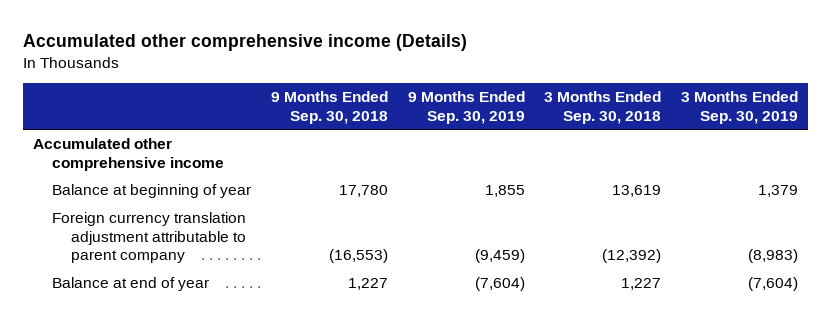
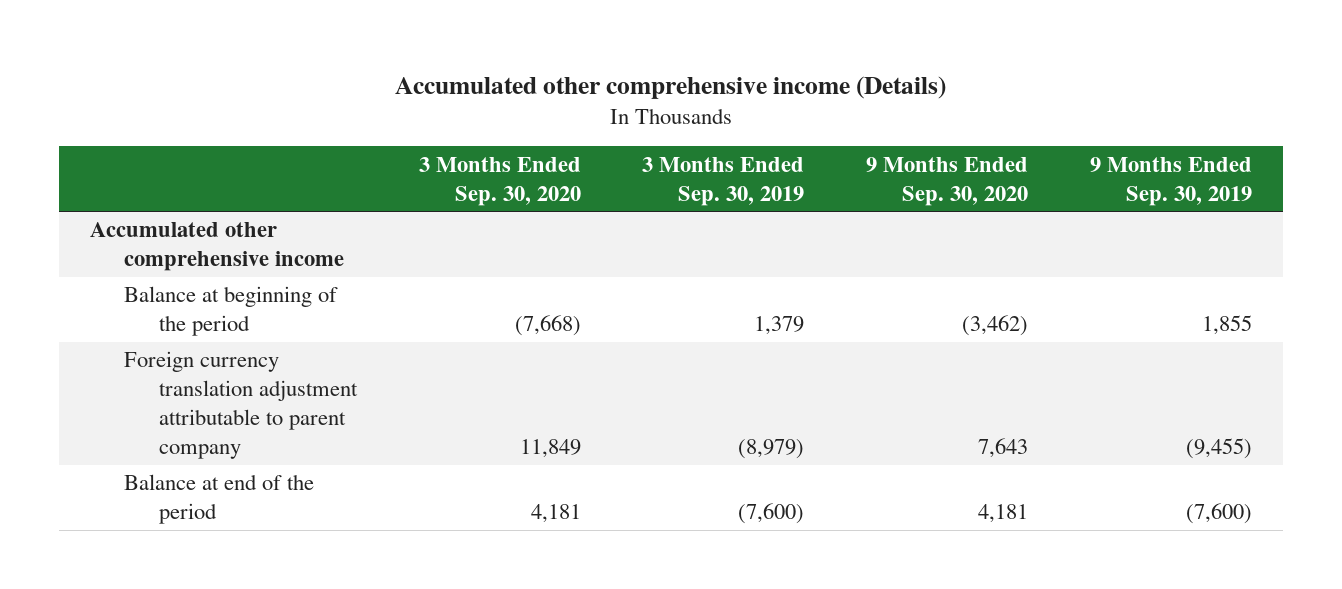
- | 9 Months Ended Sep. 30, 2018 | 9 Months Ended Sep. 30, 2019 | 3 Months Ended Sep. 30, 2018 | 3 Months Ended Sep. 30, 2019
+ | 3 Months Ended Sep. 30, 2020 | 3 Months Ended Sep. 30, 2019 | 9 Months Ended Sep. 30, 2020 | 9 Months Ended Sep. 30, 2019
- Balance at beginning of year | 17,780 | 1,855 | 13,619 | 1,379
- Foreign currency translation adjustment attributable to parent company | (16,553) | (9,459) | (12,392) | (8,983)
- Balance at end of year | 1,227 | (7,604) | 1,227 | (7,604)
+ Balance at beginning of the period | (7,668) | 1,379 | (3,462) | 1,855
+ Foreign currency translation adjustment attributable to parent company | 11,849 | (8,979) | 7,643 | (9,455)
+ Balance at end of the period | 4,181 | (7,600) | 4,181 | (7,600)

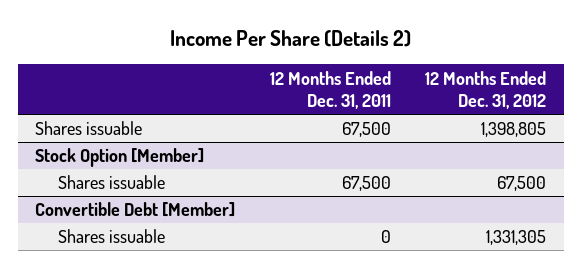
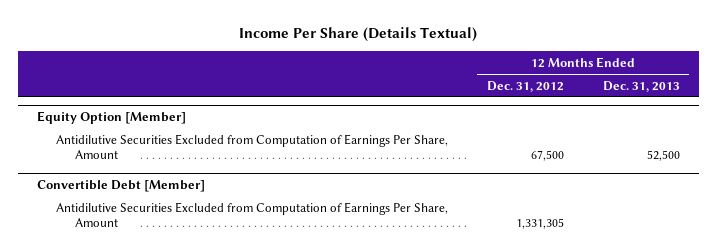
- Income Per Share (Details 2)
+ Income Per Share (Details Textual)
- | 12 Months Ended Dec. 31, 2011 | 12 Months Ended Dec. 31, 2012
+ | 12 Months Ended Dec. 31, 2012 | 12 Months Ended Dec. 31, 2013
- Shares issuable | 67,500 | 1,398,805
- Stock Option [Member]
- Shares issuable | 67,500 | 67,500
+ Equity Option [Member]
+ Antidilutive Securities Excluded from Computation of Earnings Per Share, Amount | 67,500 | 52,500
@ Convertible Debt [Member]
- Shares issuable | 0 | 1,331,305
+ Antidilutive Securities Excluded from Computation of Earnings Per Share, Amount | 1,331,305 |

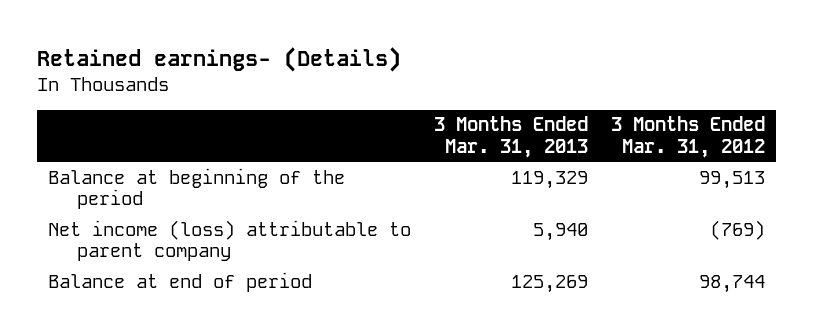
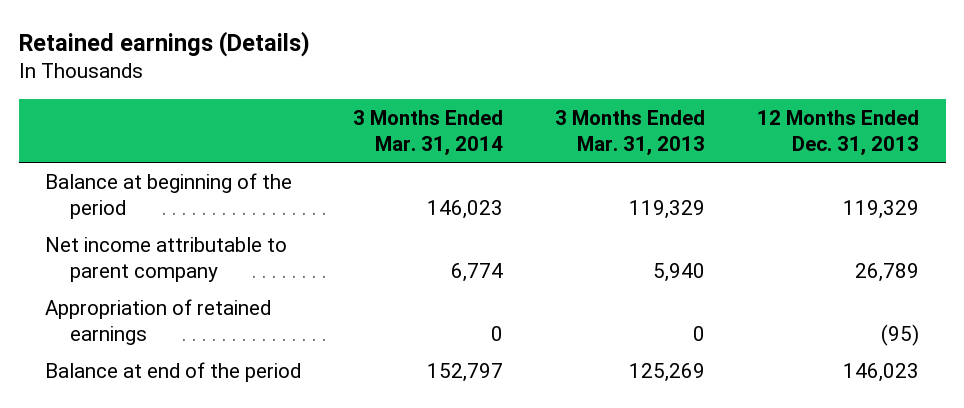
- Retained earnings- (Details)
+ Retained earnings (Details)
- | 3 Months Ended Mar. 31, 2013 | 3 Months Ended Mar. 31, 2012
+ | 3 Months Ended Mar. 31, 2014 | 3 Months Ended Mar. 31, 2013 | 12 Months Ended Dec. 31, 2013
- Net income (loss) attributable to parent company | 5,940 | (769)
- Balance at end of period | 125,269 | 98,744
+ Net income attributable to parent company | 6,774 | 5,940 | 26,789
+ Appropriation of retained earnings | 0 | 0 | (95)
+ Balance at end of the period | 152,797 | 125,269 | 146,023

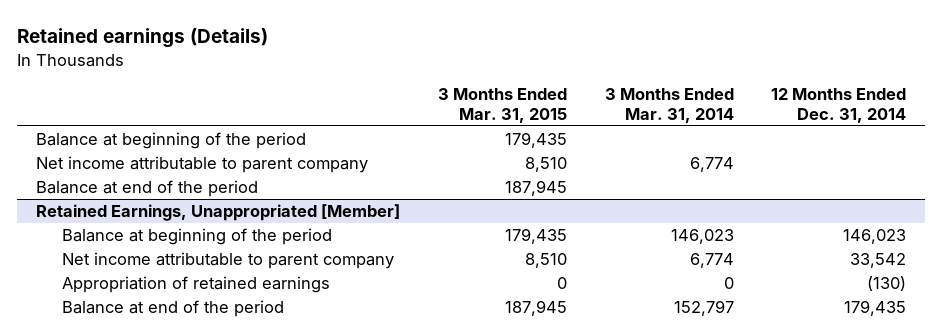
- | 3 Months Ended Mar. 31, 2014 | 3 Months Ended Mar. 31, 2013 | 12 Months Ended Dec. 31, 2013
+ | 3 Months Ended Mar. 31, 2015 | 3 Months Ended Mar. 31, 2014 | 12 Months Ended Dec. 31, 2014
+ Balance at beginning of the period | 179,435 | |
+ Net income attributable to parent company | 8,510 | 6,774 |
+ Balance at end of the period | 187,945 | |
+ Retained Earnings, Unappropriated [Member]

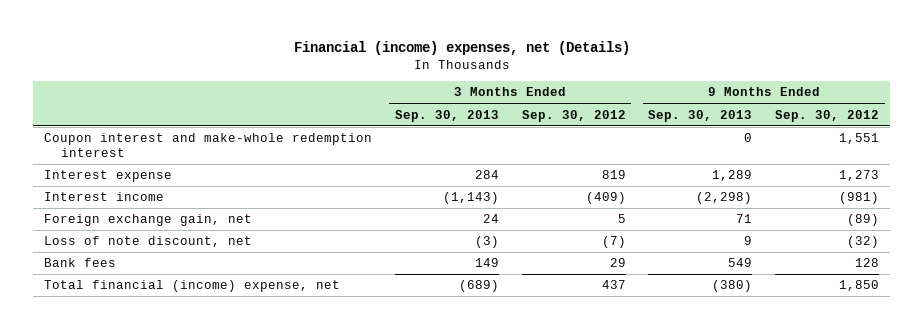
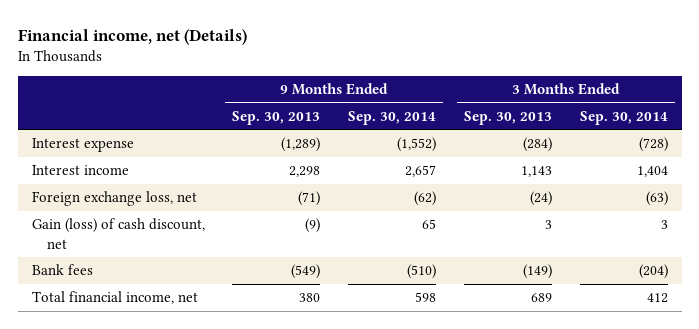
- Financial (income) expenses, net (Details)
+ Financial income, net (Details)
- | 3 Months Ended Sep. 30, 2013 | 3 Months Ended Sep. 30, 2012 | 9 Months Ended Sep. 30, 2013 | 9 Months Ended Sep. 30, 2012
+ | 9 Months Ended Sep. 30, 2013 | 9 Months Ended Sep. 30, 2014 | 3 Months Ended Sep. 30, 2013 | 3 Months Ended Sep. 30, 2014
- Coupon interest and make-whole redemption interest | | | 0 | 1,551
- Interest expense | 284 | 819 | 1,289 | 1,273
- Interest income | (1,143) | (409) | (2,298) | (981)
- Foreign exchange gain, net | 24 | 5 | 71 | (89)
- Loss of note discount, net | (3) | (7) | 9 | (32)
- Bank fees | 149 | 29 | 549 | 128
- Total financial (income) expense, net | (689) | 437 | (380) | 1,850
+ Interest expense | (1,289) | (1,552) | (284) | (728)
+ Interest income | 2,298 | 2,657 | 1,143 | 1,404
+ Foreign exchange loss, net | (71) | (62) | (24) | (63)
+ Gain (loss) of cash discount, net | (9) | 65 | 3 | 3
+ Bank fees | (549) | (510) | (149) | (204)
+ Total financial income, net | 380 | 598 | 689 | 412

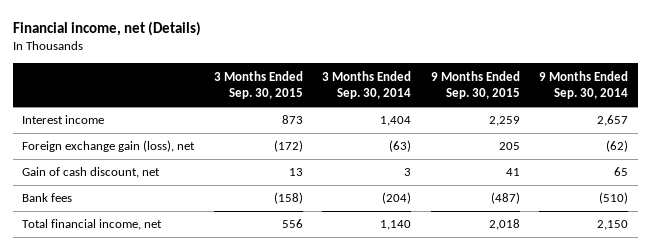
- | 9 Months Ended Sep. 30, 2013 | 9 Months Ended Sep. 30, 2014 | 3 Months Ended Sep. 30, 2013 | 3 Months Ended Sep. 30, 2014
+ | 3 Months Ended Sep. 30, 2015 | 3 Months Ended Sep. 30, 2014 | 9 Months Ended Sep. 30, 2015 | 9 Months Ended Sep. 30, 2014
- Interest expense | (1,289) | (1,552) | (284) | (728)
- Foreign exchange loss, net | (71) | (62) | (24) | (63)
- Gain (loss) of cash discount, net | (9) | 65 | 3 | 3
+ Foreign exchange gain (loss), net | (172) | (63) | 205 | (62)
+ Gain of cash discount, net | 13 | 3 | 41 | 65
- Total financial income, net | 380 | 598 | 689 | 412
+ Total financial income, net | 556 | 1,140 | 2,018 | 2,150

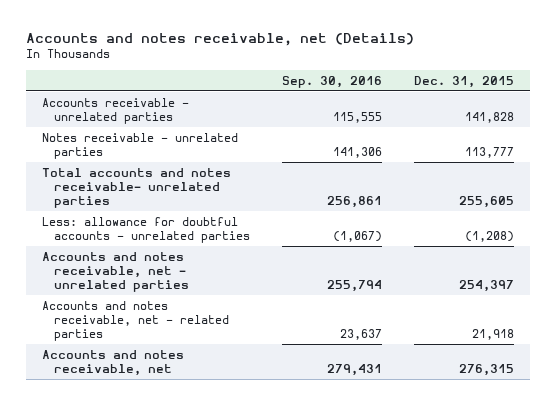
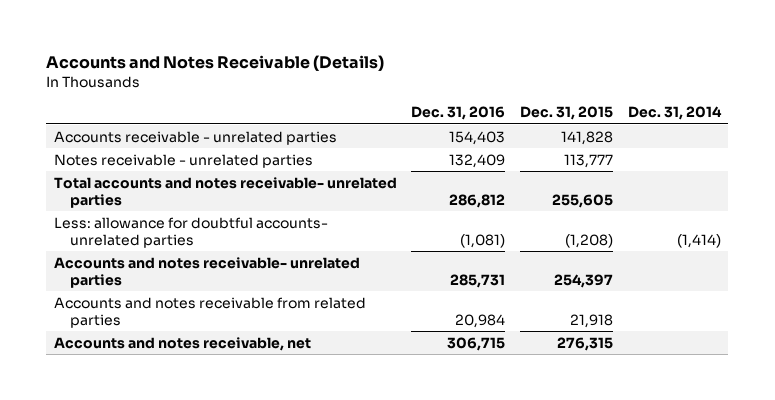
- Accounts and notes receivable, net (Details)
+ Accounts and Notes Receivable (Details)
- | Sep. 30, 2016 | Dec. 31, 2015
+ | Dec. 31, 2016 | Dec. 31, 2015 | Dec. 31, 2014
- Less: allowance for doubtful accounts - unrelated parties | (1,067) | (1,208)
- Accounts and notes receivable, net - unrelated parties | 255,794 | 254,397
- Accounts and notes receivable, net - related parties | 23,637 | 21,918
+ Less: allowance for doubtful accounts- unrelated parties | (1,081) | (1,208) | (1,414)
+ Accounts and notes receivable- unrelated parties | 285,731 | 254,397 |
+ Accounts and notes receivable from related parties | 20,984 | 21,918 |

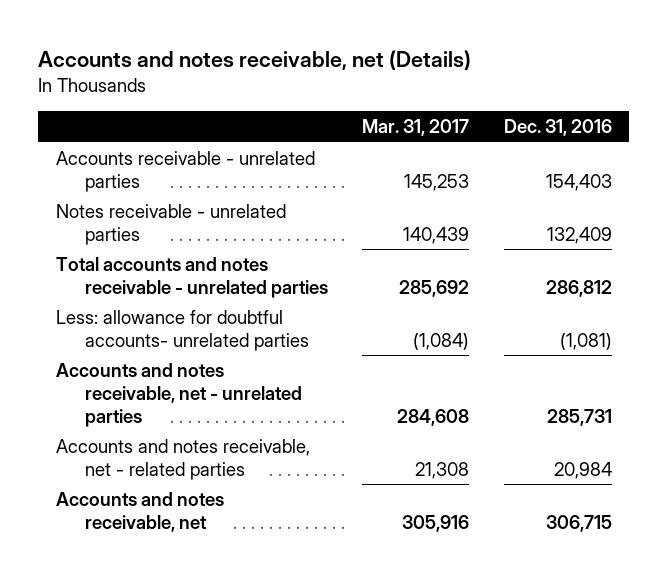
- Accounts and Notes Receivable (Details)
+ Accounts and notes receivable, net (Details)
- | Dec. 31, 2016 | Dec. 31, 2015 | Dec. 31, 2014
+ | Mar. 31, 2017 | Dec. 31, 2016
- Total accounts and notes receivable- unrelated parties | 286,812 | 255,605 |
+ Total accounts and notes receivable - unrelated parties | 285,692 | 286,812
- Accounts and notes receivable- unrelated parties | 285,731 | 254,397 |
- Accounts and notes receivable from related parties | 20,984 | 21,918 |
+ Accounts and notes receivable, net - unrelated parties | 284,608 | 285,731
+ Accounts and notes receivable, net - related parties | 21,308 | 20,984

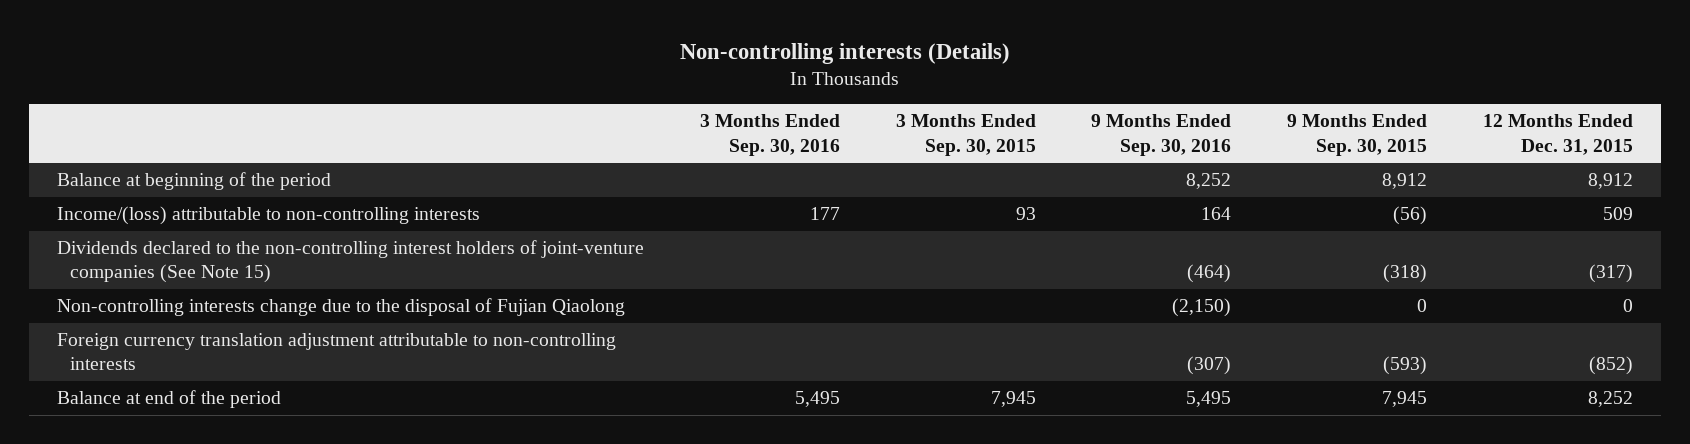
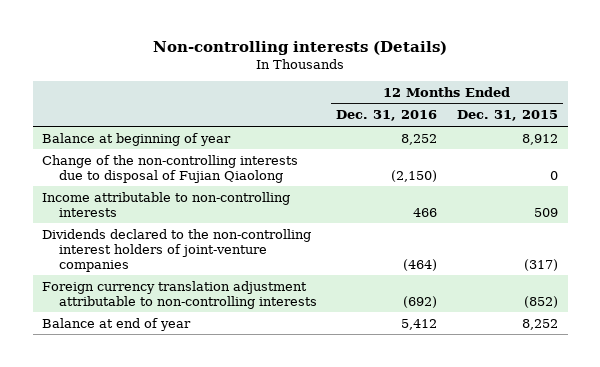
- | 3 Months Ended Sep. 30, 2016 | 3 Months Ended Sep. 30, 2015 | 9 Months Ended Sep. 30, 2016 | 9 Months Ended Sep. 30, 2015 | 12 Months Ended Dec. 31, 2015
+ | 12 Months Ended Dec. 31, 2016 | 12 Months Ended Dec. 31, 2015
- Balance at beginning of the period | | | 8,252 | 8,912 | 8,912
- Income/(loss) attributable to non-controlling interests | 177 | 93 | 164 | (56) | 509
- Dividends declared to the non-controlling interest holders of joint-venture companies (See Note 15) | | | (464) | (318) | (317)
- Non-controlling interests change due to the disposal of Fujian Qiaolong | | | (2,150) | 0 | 0
+ Balance at beginning of year | 8,252 | 8,912
+ Change of the non-controlling interests due to disposal of Fujian Qiaolong | (2,150) | 0
+ Income attributable to non-controlling interests | 466 | 509
+ Dividends declared to the non-controlling interest holders of joint-venture companies | (464) | (317)
- Balance at end of the period | 5,495 | 7,945 | 5,495 | 7,945 | 8,252
+ Balance at end of year | 5,412 | 8,252

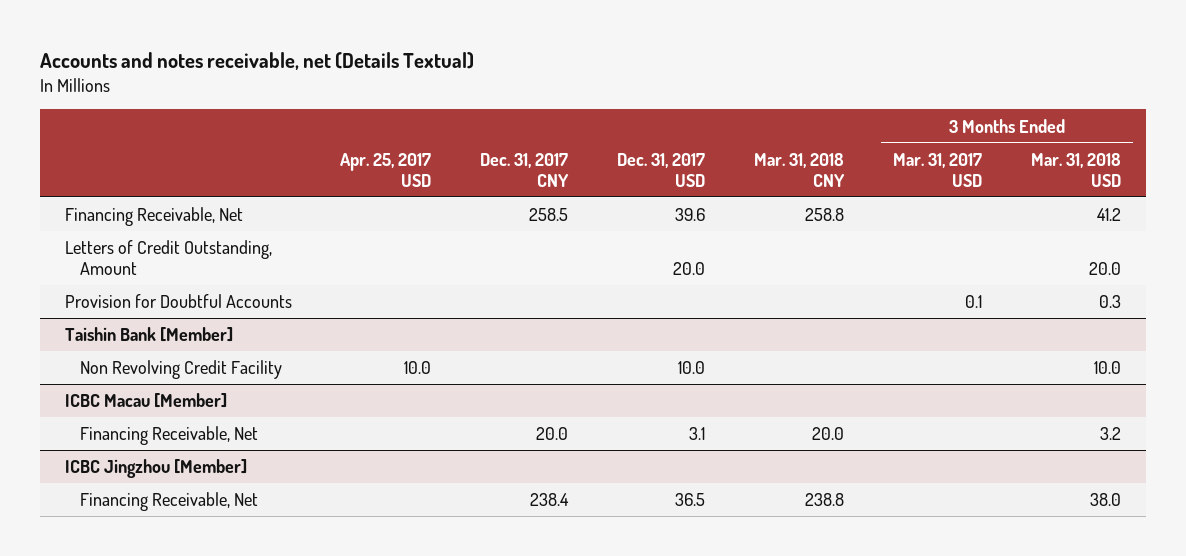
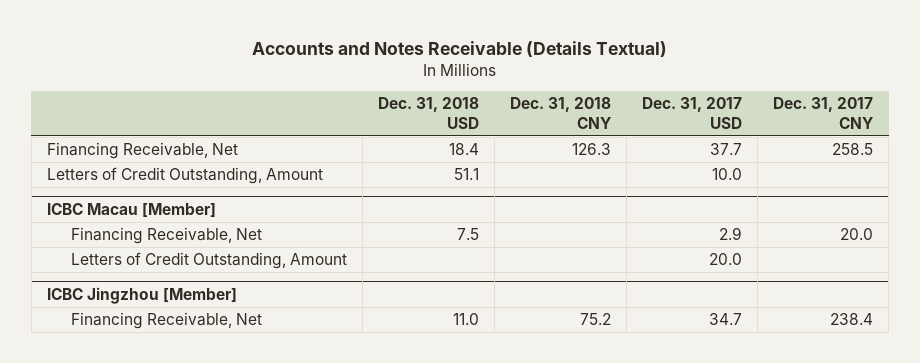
- Accounts and notes receivable, net (Details Textual)
+ Accounts and Notes Receivable (Details Textual)
- | Apr. 25, 2017 USD | Dec. 31, 2017 CNY | Dec. 31, 2017 USD | Mar. 31, 2018 CNY | 3 Months Ended Mar. 31, 2017 USD | 3 Months Ended Mar. 31, 2018 USD
+ | Dec. 31, 2018 USD | Dec. 31, 2018 CNY | Dec. 31, 2017 USD | Dec. 31, 2017 CNY
- Financing Receivable, Net | | 258.5 | 39.6 | 258.8 | | 41.2
- Letters of Credit Outstanding, Amount | | | 20.0 | | | 20.0
- Provision for Doubtful Accounts | | | | | 0.1 | 0.3
- Taishin Bank [Member]
- Non Revolving Credit Facility | 10.0 | | 10.0 | | | 10.0
+ Financing Receivable, Net | 18.4 | 126.3 | 37.7 | 258.5
+ Letters of Credit Outstanding, Amount | 51.1 | | 10.0 |
@ ICBC Macau [Member]
- Financing Receivable, Net | | 20.0 | 3.1 | 20.0 | | 3.2
+ Financing Receivable, Net | 7.5 | | 2.9 | 20.0
+ Letters of Credit Outstanding, Amount | | | 20.0 |
@ ICBC Jingzhou [Member]
- Financing Receivable, Net | | 238.4 | 36.5 | 238.8 | | 38.0
+ Financing Receivable, Net | 11.0 | 75.2 | 34.7 | 238.4

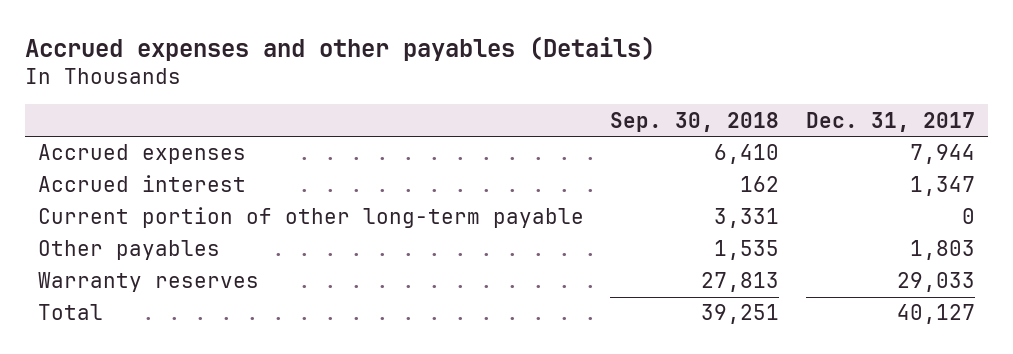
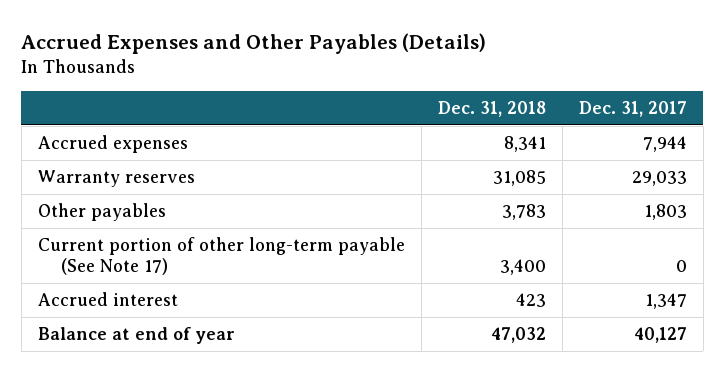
- Accrued expenses and other payables (Details)
+ Accrued Expenses and Other Payables (Details)
- | Sep. 30, 2018 | Dec. 31, 2017
+ | Dec. 31, 2018 | Dec. 31, 2017
- Current portion of other long-term payable | 3,331 | 0
- Total | 39,251 | 40,127
moved down: Other payables | 3,783 | 1,803
+ Current portion of other long-term payable (See Note 17) | 3,400 | 0
moved down: Accrued interest | 423 | 1,347
+ Balance at end of year | 47,032 | 40,127

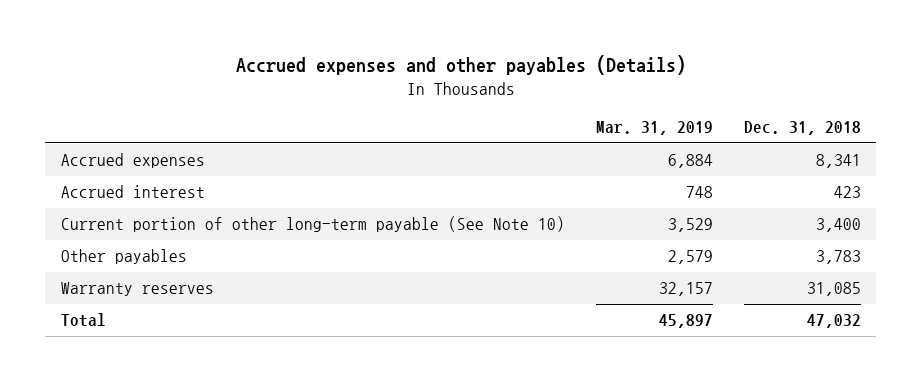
- Accrued Expenses and Other Payables (Details)
+ Accrued expenses and other payables (Details)
- | Dec. 31, 2018 | Dec. 31, 2017
+ | Mar. 31, 2019 | Dec. 31, 2018
- Current portion of other long-term payable (See Note 17) | 3,400 | 0
- Balance at end of year | 47,032 | 40,127
+ Current portion of other long-term payable (See Note 10) | 3,529 | 3,400
moved down: Other payables | 2,579 | 3,783
moved down: Warranty reserves | 32,157 | 31,085
+ Total | 45,897 | 47,032

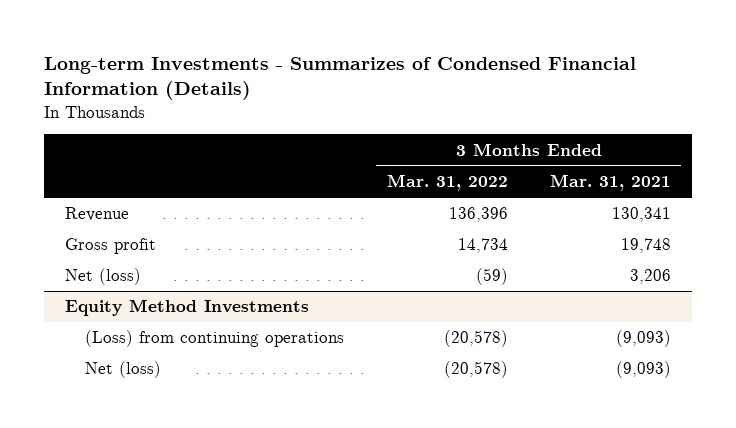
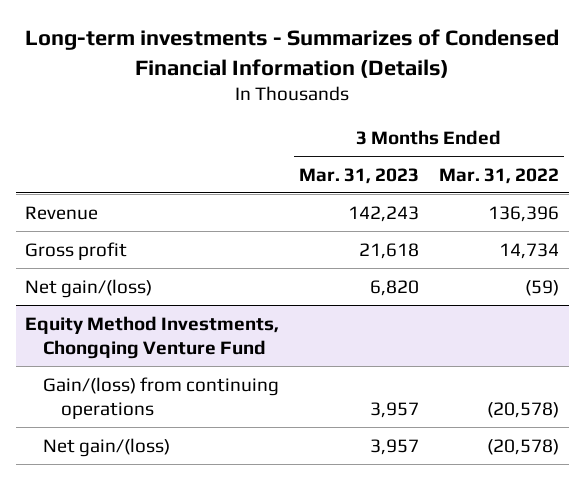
- Long-term Investments - Summarizes of Condensed Financial Information (Details)
+ Long-term investments - Summarizes of Condensed Financial Information (Details)
- | 3 Months Ended Mar. 31, 2022 | 3 Months Ended Mar. 31, 2021
+ | 3 Months Ended Mar. 31, 2023 | 3 Months Ended Mar. 31, 2022
- Net (loss) | (59) | 3,206
- Equity Method Investments
- (Loss) from continuing operations | (20,578) | (9,093)
- Net (loss) | (20,578) | (9,093)
+ Net gain/(loss) | 6,820 | (59)
+ Equity Method Investments, Chongqing Venture Fund
+ Gain/(loss) from continuing operations | 3,957 | (20,578)
+ Net gain/(loss) | 3,957 | (20,578)

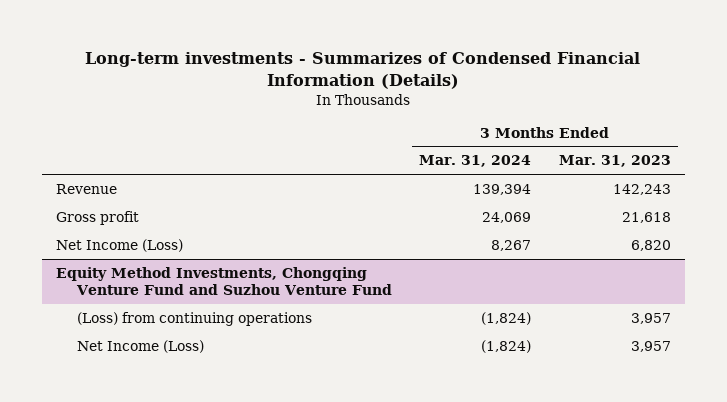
- | 3 Months Ended Mar. 31, 2023 | 3 Months Ended Mar. 31, 2022
+ | 3 Months Ended Mar. 31, 2024 | 3 Months Ended Mar. 31, 2023
- Net gain/(loss) | 6,820 | (59)
- Equity Method Investments, Chongqing Venture Fund
- Gain/(loss) from continuing operations | 3,957 | (20,578)
- Net gain/(loss) | 3,957 | (20,578)
+ Net Income (Loss) | 8,267 | 6,820
+ Equity Method Investments, Chongqing Venture Fund and Suzhou Venture Fund
+ (Loss) from continuing operations | (1,824) | 3,957
+ Net Income (Loss) | (1,824) | 3,957

